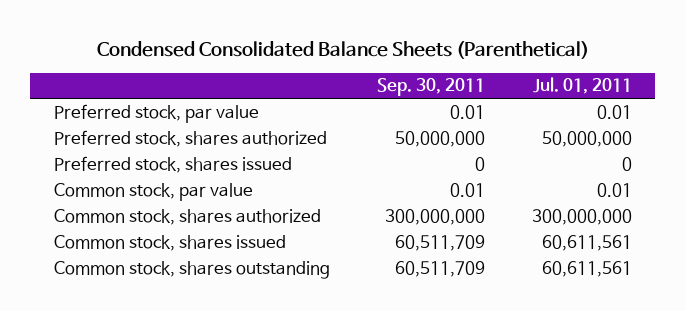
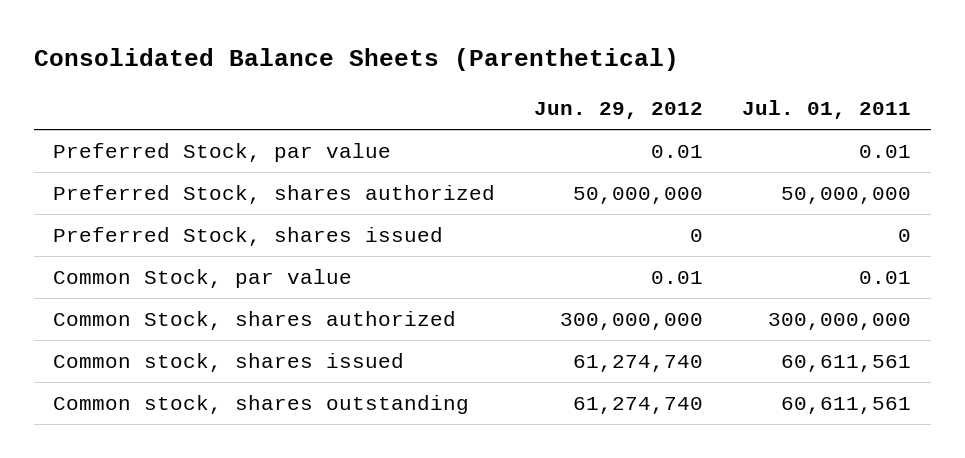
- Condensed Consolidated Balance Sheets (Parenthetical)
+ Consolidated Balance Sheets (Parenthetical)
- | Sep. 30, 2011 | Jul. 01, 2011
+ | Jun. 29, 2012 | Jul. 01, 2011
- Preferred stock, par value | 0.01 | 0.01
- Preferred stock, shares authorized | 50,000,000 | 50,000,000
- Preferred stock, shares issued | 0 | 0
- Common stock, par value | 0.01 | 0.01
- Common stock, shares authorized | 300,000,000 | 300,000,000
+ Preferred Stock, par value | 0.01 | 0.01
+ Preferred Stock, shares authorized | 50,000,000 | 50,000,000
+ Preferred Stock, shares issued | 0 | 0
+ Common Stock, par value | 0.01 | 0.01
+ Common Stock, shares authorized | 300,000,000 | 300,000,000

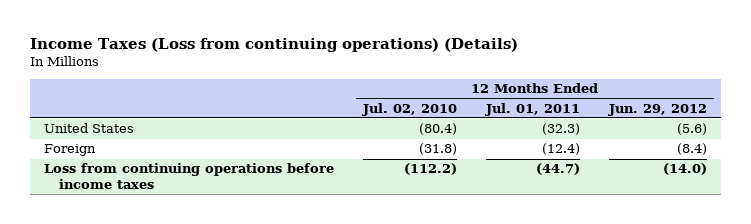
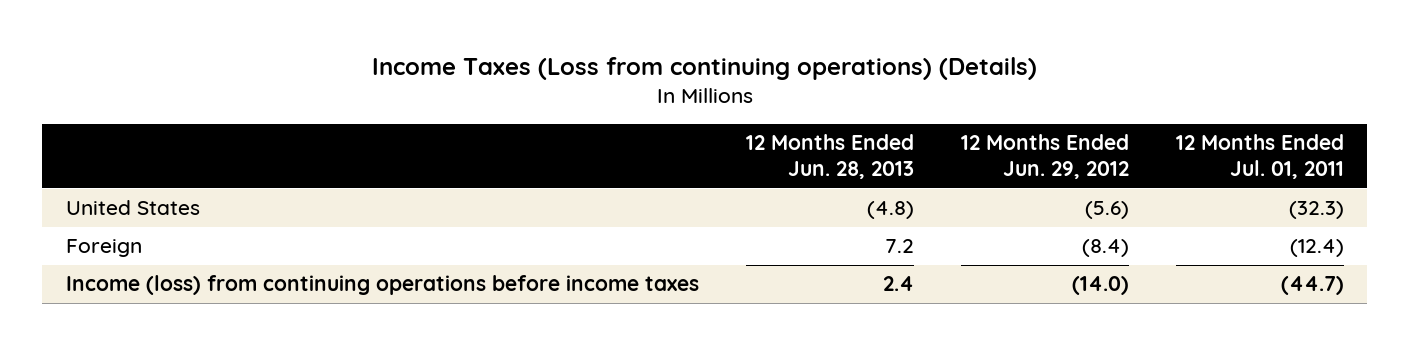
- | 12 Months Ended Jul. 02, 2010 | 12 Months Ended Jul. 01, 2011 | 12 Months Ended Jun. 29, 2012
+ | 12 Months Ended Jun. 28, 2013 | 12 Months Ended Jun. 29, 2012 | 12 Months Ended Jul. 01, 2011
- Loss from continuing operations before income taxes | (112.2) | (44.7) | (14.0)
+ Income (loss) from continuing operations before income taxes | 2.4 | (14.0) | (44.7)

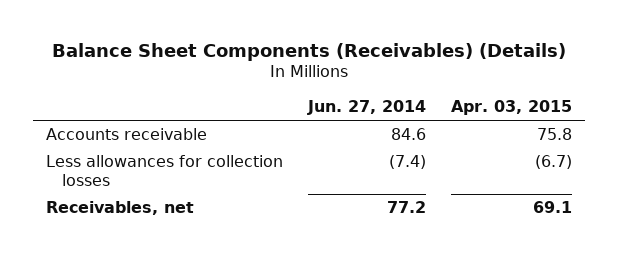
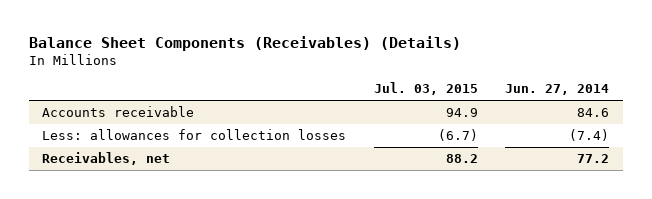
- | Jun. 27, 2014 | Apr. 03, 2015
+ | Jul. 03, 2015 | Jun. 27, 2014
- Less allowances for collection losses | (7.4) | (6.7)
+ Less: allowances for collection losses | (6.7) | (7.4)

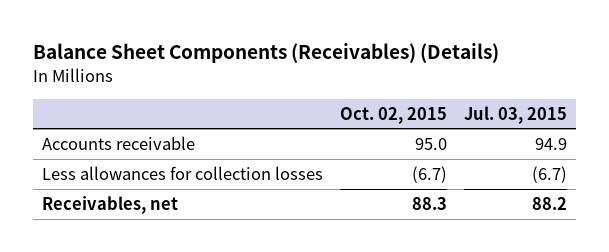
- | Jul. 03, 2015 | Jun. 27, 2014
+ | Oct. 02, 2015 | Jul. 03, 2015
- Less: allowances for collection losses | (6.7) | (7.4)
+ Less allowances for collection losses | (6.7) | (6.7)

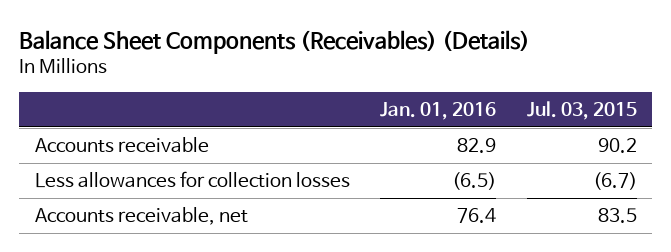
- | Oct. 02, 2015 | Jul. 03, 2015
+ | Jan. 01, 2016 | Jul. 03, 2015
- Accounts receivable | 95.0 | 94.9
+ Accounts receivable | 82.9 | 90.2
- Receivables, net | 88.3 | 88.2
+ Accounts receivable, net | 76.4 | 83.5

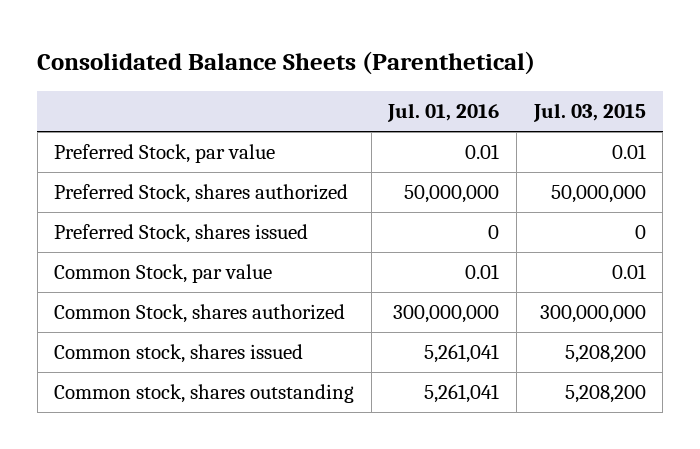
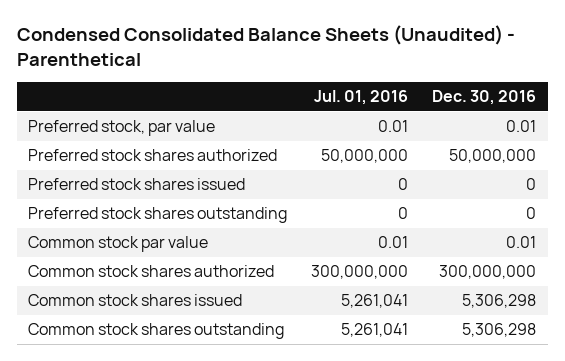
- Consolidated Balance Sheets (Parenthetical)
+ Condensed Consolidated Balance Sheets (Unaudited) - Parenthetical
- | Jul. 01, 2016 | Jul. 03, 2015
+ | Jul. 01, 2016 | Dec. 30, 2016
- Preferred Stock, par value | 0.01 | 0.01
- Preferred Stock, shares authorized | 50,000,000 | 50,000,000
- Preferred Stock, shares issued | 0 | 0
- Common Stock, par value | 0.01 | 0.01
- Common Stock, shares authorized | 300,000,000 | 300,000,000
- Common stock, shares issued | 5,261,041 | 5,208,200
- Common stock, shares outstanding | 5,261,041 | 5,208,200
+ Preferred stock, par value | 0.01 | 0.01
+ Preferred stock shares authorized | 50,000,000 | 50,000,000
+ Preferred stock shares issued | 0 | 0
+ Preferred stock shares outstanding | 0 | 0
+ Common stock par value | 0.01 | 0.01
+ Common stock shares authorized | 300,000,000 | 300,000,000
+ Common stock shares issued | 5,261,041 | 5,306,298
+ Common stock shares outstanding | 5,261,041 | 5,306,298

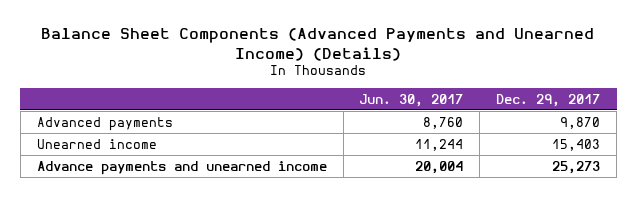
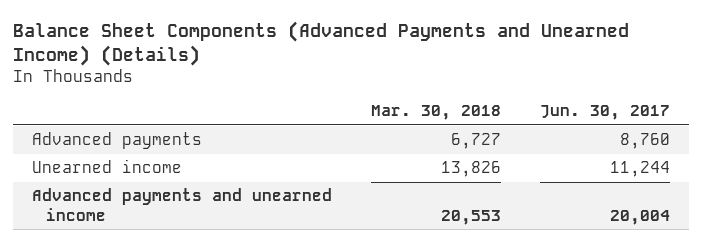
- | Jun. 30, 2017 | Dec. 29, 2017
+ | Mar. 30, 2018 | Jun. 30, 2017
- Advance payments and unearned income | 20,004 | 25,273
+ Advanced payments and unearned income | 20,553 | 20,004

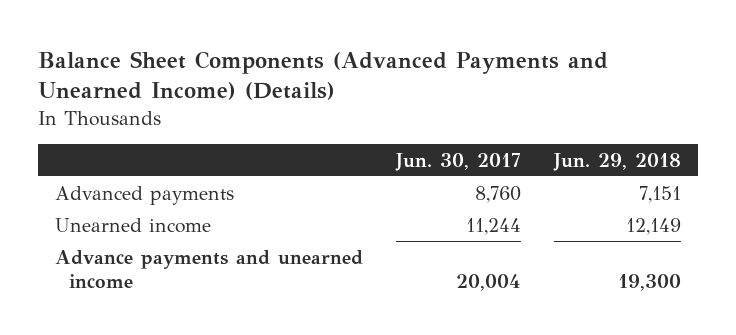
- | Mar. 30, 2018 | Jun. 30, 2017
+ | Jun. 30, 2017 | Jun. 29, 2018
- Advanced payments and unearned income | 20,553 | 20,004
+ Advance payments and unearned income | 20,004 | 19,300

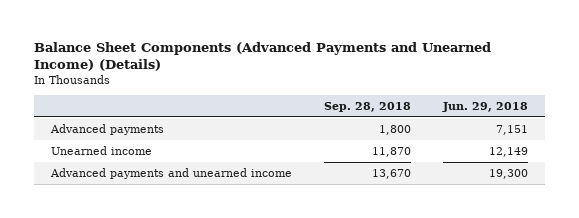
- | Jun. 30, 2017 | Jun. 29, 2018
+ | Sep. 28, 2018 | Jun. 29, 2018
- Advance payments and unearned income | 20,004 | 19,300
+ Advanced payments and unearned income | 13,670 | 19,300

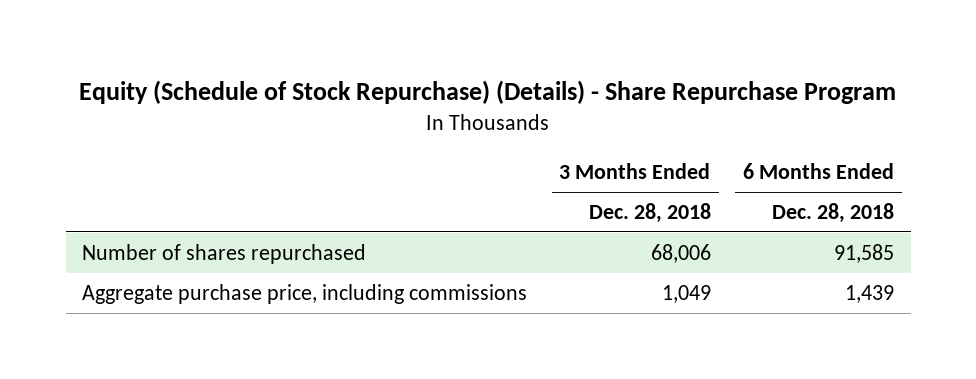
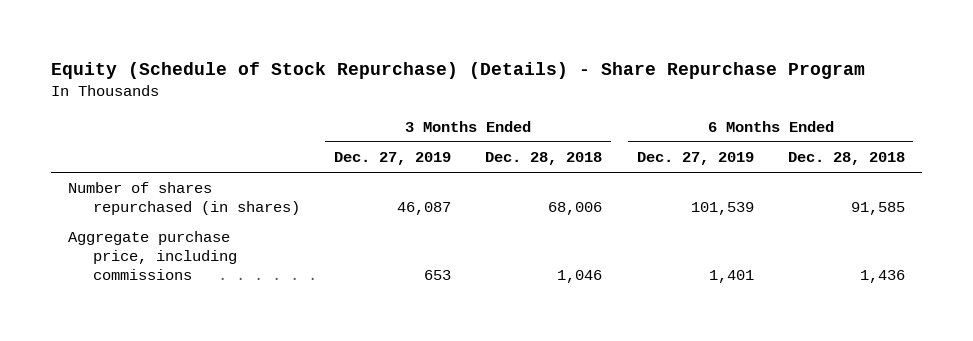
- | 3 Months Ended Dec. 28, 2018 | 6 Months Ended Dec. 28, 2018
+ | 3 Months Ended Dec. 27, 2019 | 3 Months Ended Dec. 28, 2018 | 6 Months Ended Dec. 27, 2019 | 6 Months Ended Dec. 28, 2018
- Number of shares repurchased | 68,006 | 91,585
- Aggregate purchase price, including commissions | 1,049 | 1,439
+ Number of shares repurchased (in shares) | 46,087 | 68,006 | 101,539 | 91,585
+ Aggregate purchase price, including commissions | 653 | 1,046 | 1,401 | 1,436

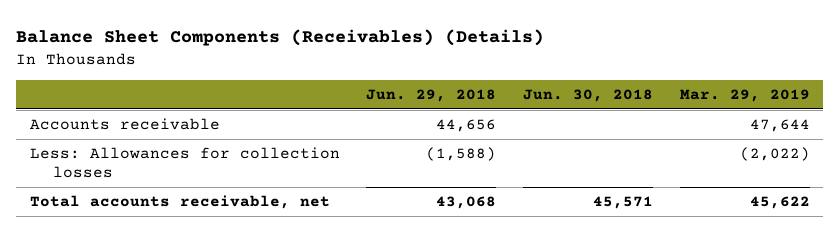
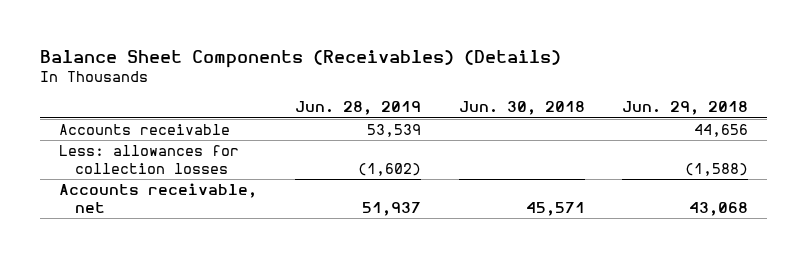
- | Jun. 29, 2018 | Jun. 30, 2018 | Mar. 29, 2019
+ | Jun. 28, 2019 | Jun. 30, 2018 | Jun. 29, 2018
- Less: Allowances for collection losses | (1,588) | | (2,022)
- Total accounts receivable, net | 43,068 | 45,571 | 45,622
+ Less: allowances for collection losses | (1,602) | | (1,588)
+ Accounts receivable, net | 51,937 | 45,571 | 43,068

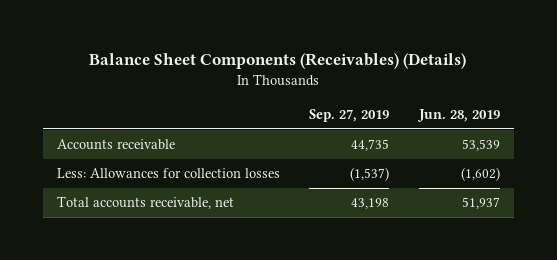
- | Jun. 28, 2019 | Jun. 30, 2018 | Jun. 29, 2018
+ | Sep. 27, 2019 | Jun. 28, 2019
- Less: allowances for collection losses | (1,602) | | (1,588)
- Accounts receivable, net | 51,937 | 45,571 | 43,068
+ Less: Allowances for collection losses | (1,537) | (1,602)
+ Total accounts receivable, net | 43,198 | 51,937

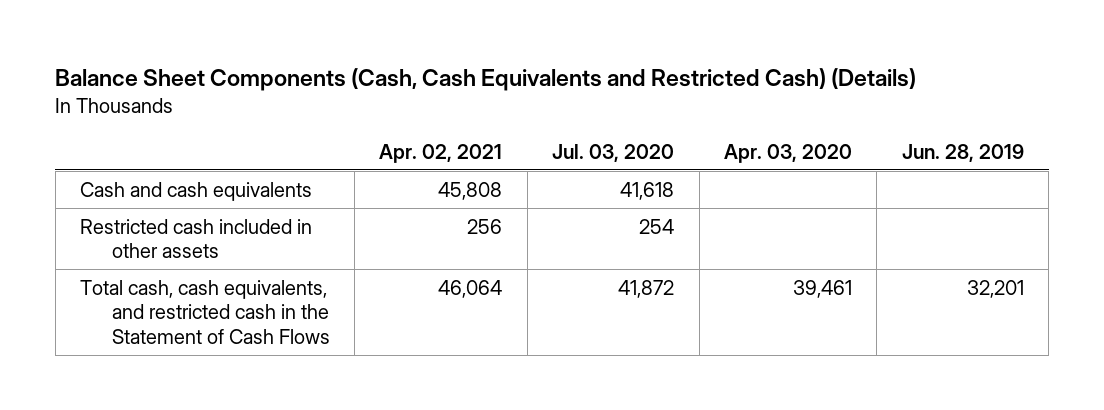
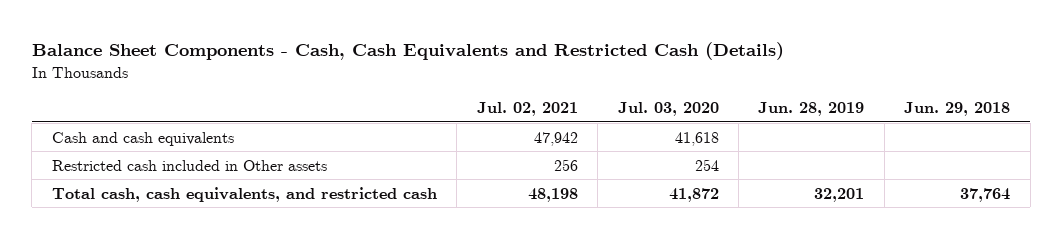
- Balance Sheet Components (Cash, Cash Equivalents and Restricted Cash) (Details)
+ Balance Sheet Components - Cash, Cash Equivalents and Restricted Cash (Details)
- | Apr. 02, 2021 | Jul. 03, 2020 | Apr. 03, 2020 | Jun. 28, 2019
+ | Jul. 02, 2021 | Jul. 03, 2020 | Jun. 28, 2019 | Jun. 29, 2018
- Restricted cash included in other assets | 256 | 254 | |
- Total cash, cash equivalents, and restricted cash in the Statement of Cash Flows | 46,064 | 41,872 | 39,461 | 32,201
+ Restricted cash included in Other assets | 256 | 254 | |
+ Total cash, cash equivalents, and restricted cash | 48,198 | 41,872 | 32,201 | 37,764

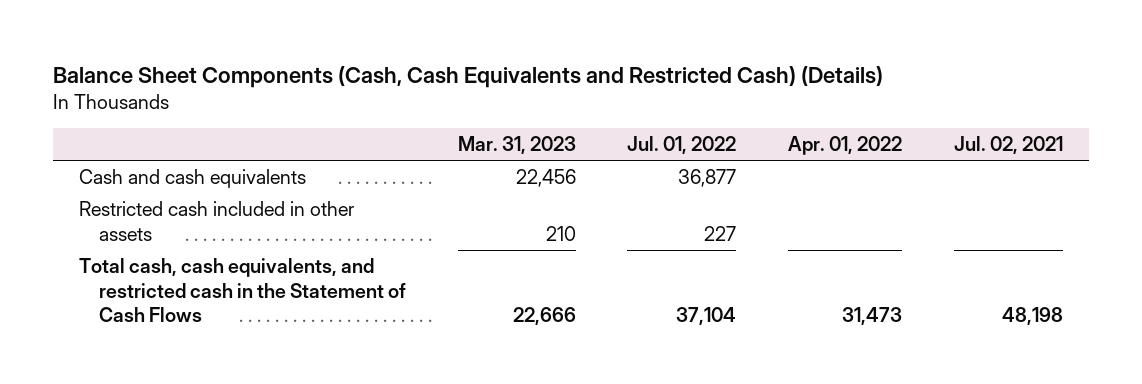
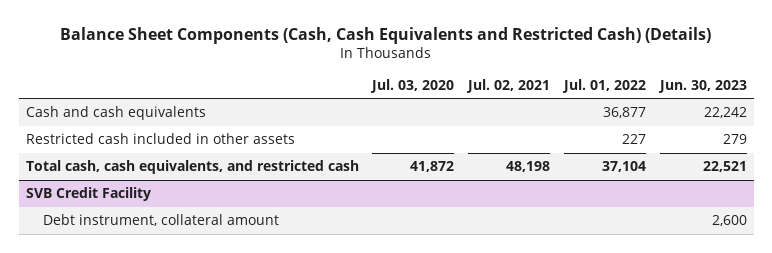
- | Mar. 31, 2023 | Jul. 01, 2022 | Apr. 01, 2022 | Jul. 02, 2021
+ | Jul. 03, 2020 | Jul. 02, 2021 | Jul. 01, 2022 | Jun. 30, 2023
- Total cash, cash equivalents, and restricted cash in the Statement of Cash Flows | 22,666 | 37,104 | 31,473 | 48,198
+ Total cash, cash equivalents, and restricted cash | 41,872 | 48,198 | 37,104 | 22,521
+ SVB Credit Facility
+ Debt instrument, collateral amount | | | | 2,600

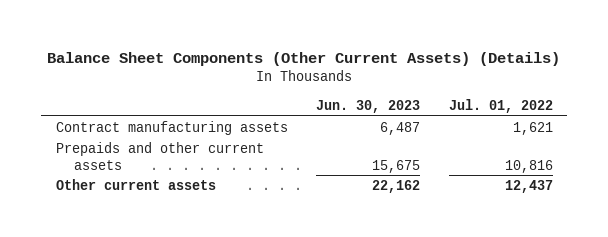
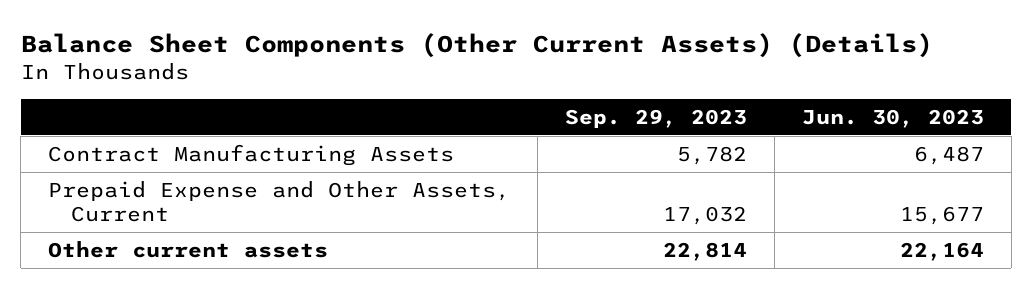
- | Jun. 30, 2023 | Jul. 01, 2022
+ | Sep. 29, 2023 | Jun. 30, 2023
- Contract manufacturing assets | 6,487 | 1,621
- Prepaids and other current assets | 15,675 | 10,816
- Other current assets | 22,162 | 12,437
+ Contract Manufacturing Assets | 5,782 | 6,487
+ Prepaid Expense and Other Assets, Current | 17,032 | 15,677
+ Other current assets | 22,814 | 22,164

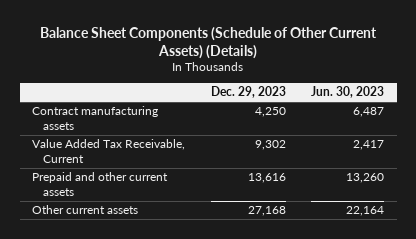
- Balance Sheet Components (Other Current Assets) (Details)
+ Balance Sheet Components (Schedule of Other Current Assets) (Details)
- | Sep. 29, 2023 | Jun. 30, 2023
+ | Dec. 29, 2023 | Jun. 30, 2023
- Contract Manufacturing Assets | 5,782 | 6,487
- Prepaid Expense and Other Assets, Current | 17,032 | 15,677
+ Contract manufacturing assets | 4,250 | 6,487
+ Value Added Tax Receivable, Current | 9,302 | 2,417
+ Prepaid and other current assets | 13,616 | 13,260

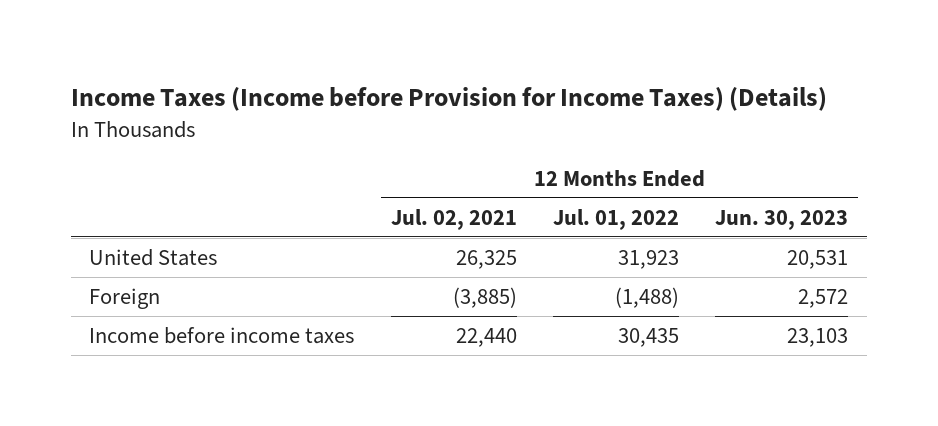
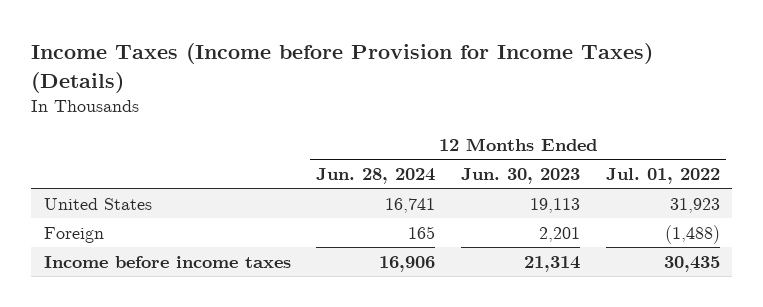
- | 12 Months Ended Jul. 02, 2021 | 12 Months Ended Jul. 01, 2022 | 12 Months Ended Jun. 30, 2023
+ | 12 Months Ended Jun. 28, 2024 | 12 Months Ended Jun. 30, 2023 | 12 Months Ended Jul. 01, 2022
- United States | 26,325 | 31,923 | 20,531
- Foreign | (3,885) | (1,488) | 2,572
- Income before income taxes | 22,440 | 30,435 | 23,103
+ United States | 16,741 | 19,113 | 31,923
+ Foreign | 165 | 2,201 | (1,488)
+ Income before income taxes | 16,906 | 21,314 | 30,435

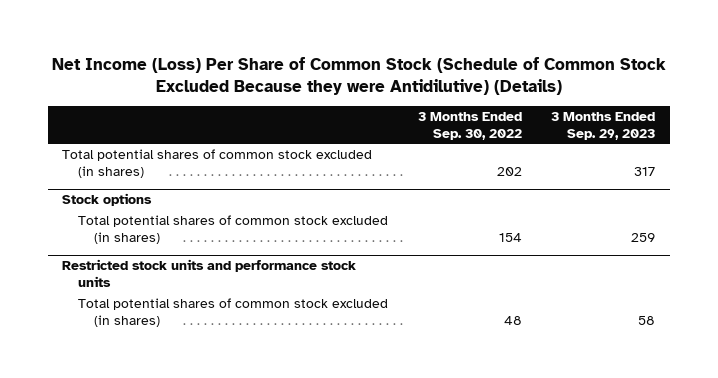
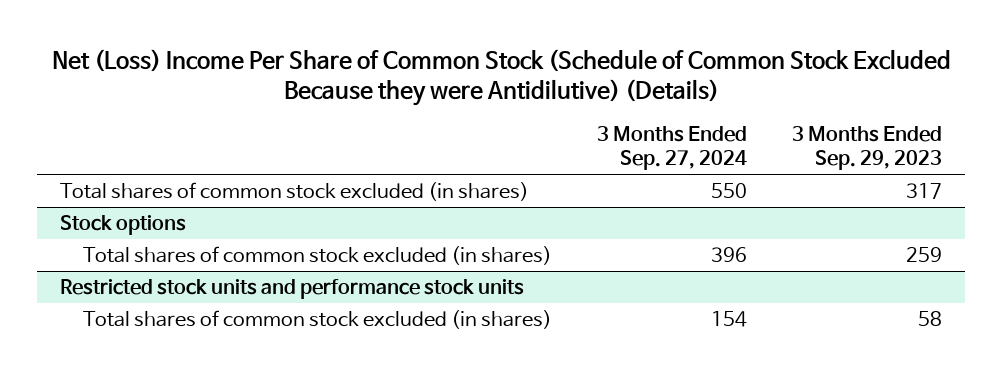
- Net Income (Loss) Per Share of Common Stock (Schedule of Common Stock Excluded Because they were Antidilutive) (Details)
+ Net (Loss) Income Per Share of Common Stock (Schedule of Common Stock Excluded Because they were Antidilutive) (Details)
- | 3 Months Ended Sep. 30, 2022 | 3 Months Ended Sep. 29, 2023
+ | 3 Months Ended Sep. 27, 2024 | 3 Months Ended Sep. 29, 2023
- Total potential shares of common stock excluded (in shares) | 202 | 317
+ Total shares of common stock excluded (in shares) | 550 | 317
@ Stock options
- Total potential shares of common stock excluded (in shares) | 154 | 259
+ Total shares of common stock excluded (in shares) | 396 | 259
@ Restricted stock units and performance stock units
- Total potential shares of common stock excluded (in shares) | 48 | 58
+ Total shares of common stock excluded (in shares) | 154 | 58

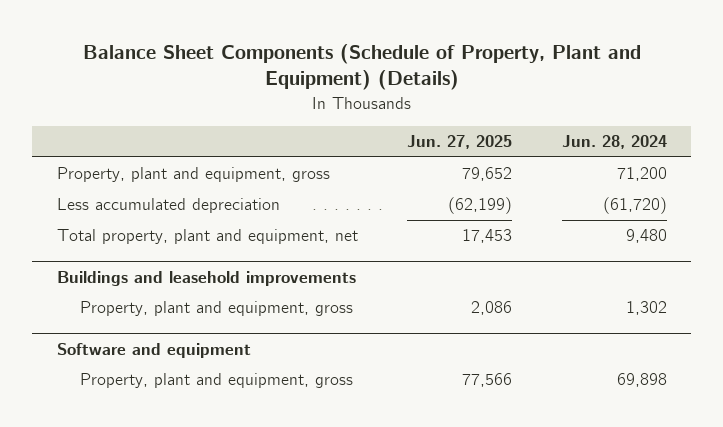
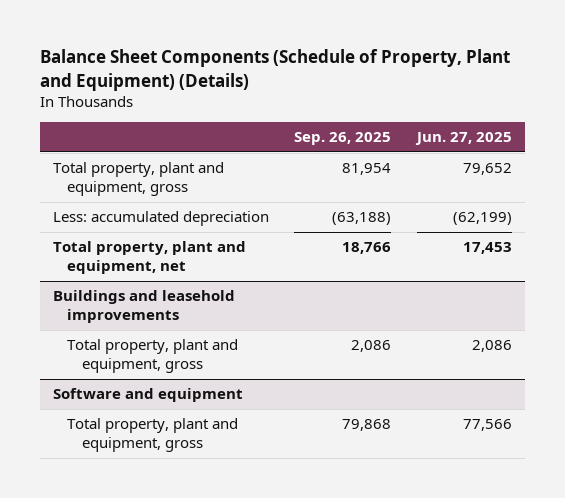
- | Jun. 27, 2025 | Jun. 28, 2024
+ | Sep. 26, 2025 | Jun. 27, 2025
- Property, plant and equipment, gross | 79,652 | 71,200
- Less accumulated depreciation | (62,199) | (61,720)
+ Total property, plant and equipment, gross | 81,954 | 79,652
+ Less: accumulated depreciation | (63,188) | (62,199)
@ Buildings and leasehold improvements
- Property, plant and equipment, gross | 2,086 | 1,302
+ Total property, plant and equipment, gross | 2,086 | 2,086
@ Software and equipment
- Property, plant and equipment, gross | 77,566 | 69,898
+ Total property, plant and equipment, gross | 79,868 | 77,566

